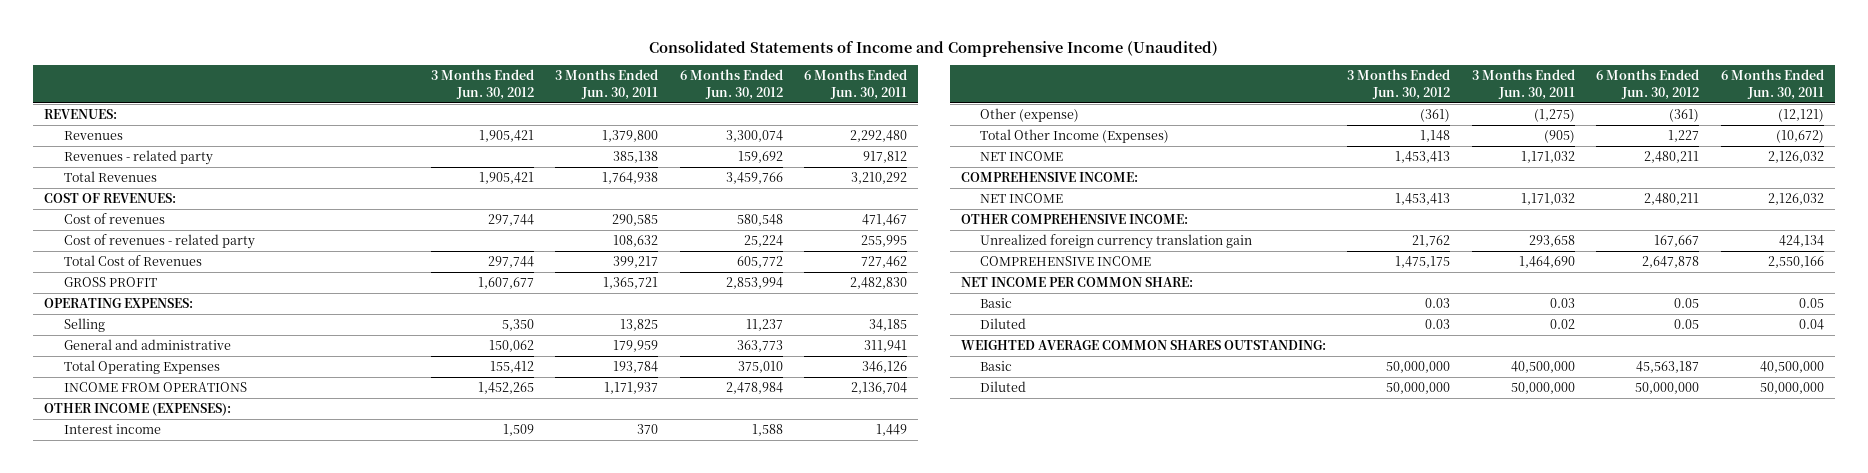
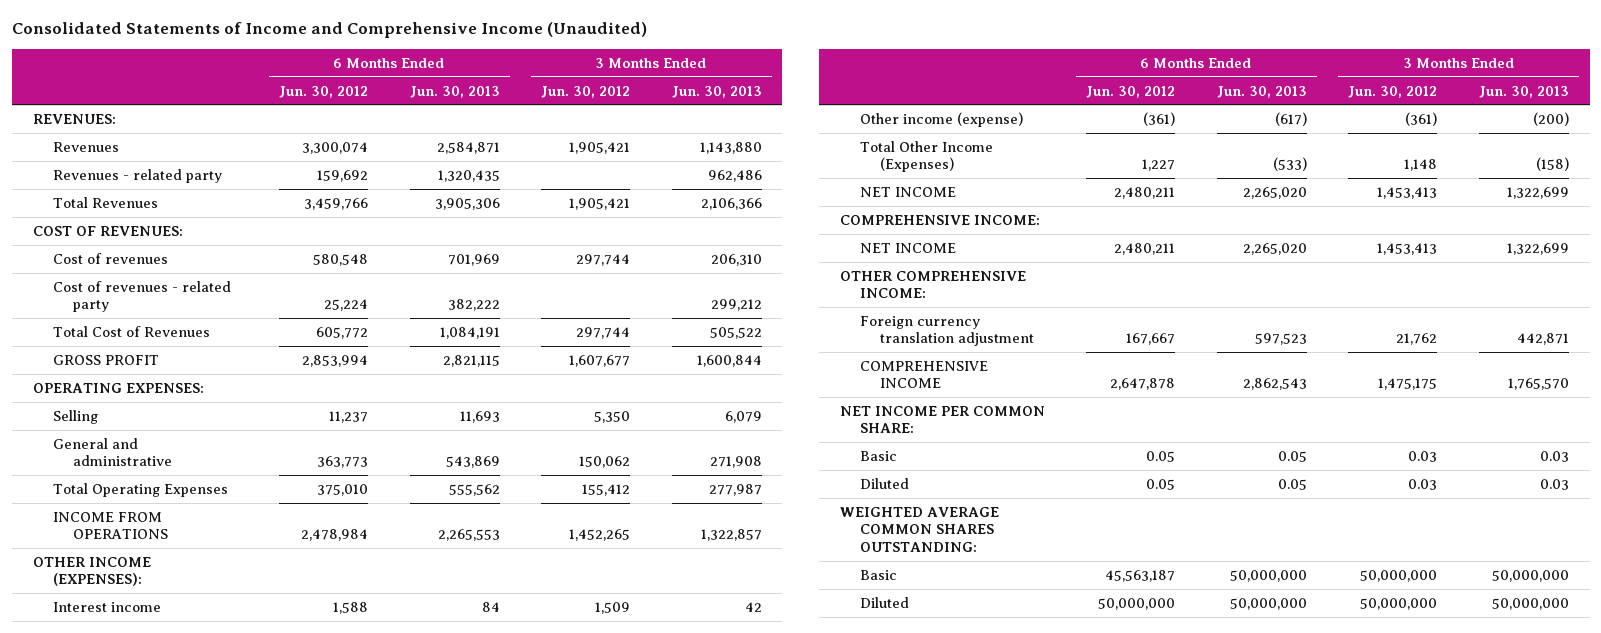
- | 3 Months Ended Jun. 30, 2012 | 3 Months Ended Jun. 30, 2011 | 6 Months Ended Jun. 30, 2012 | 6 Months Ended Jun. 30, 2011
+ | 6 Months Ended Jun. 30, 2012 | 6 Months Ended Jun. 30, 2013 | 3 Months Ended Jun. 30, 2012 | 3 Months Ended Jun. 30, 2013
- Other (expense) | (361) | (1,275) | (361) | (12,121)
+ Other income (expense) | (361) | (617) | (361) | (200)
- Unrealized foreign currency translation gain | 21,762 | 293,658 | 167,667 | 424,134
+ Foreign currency translation adjustment | 167,667 | 597,523 | 21,762 | 442,871

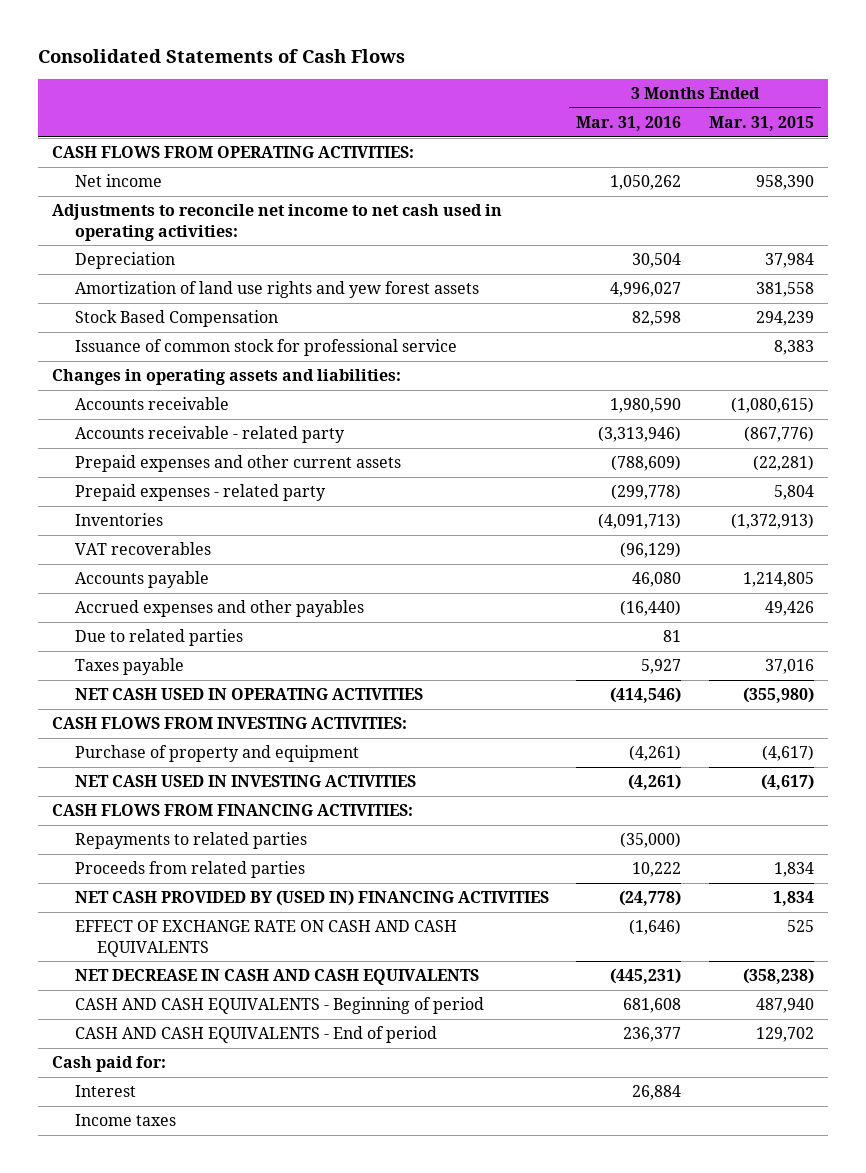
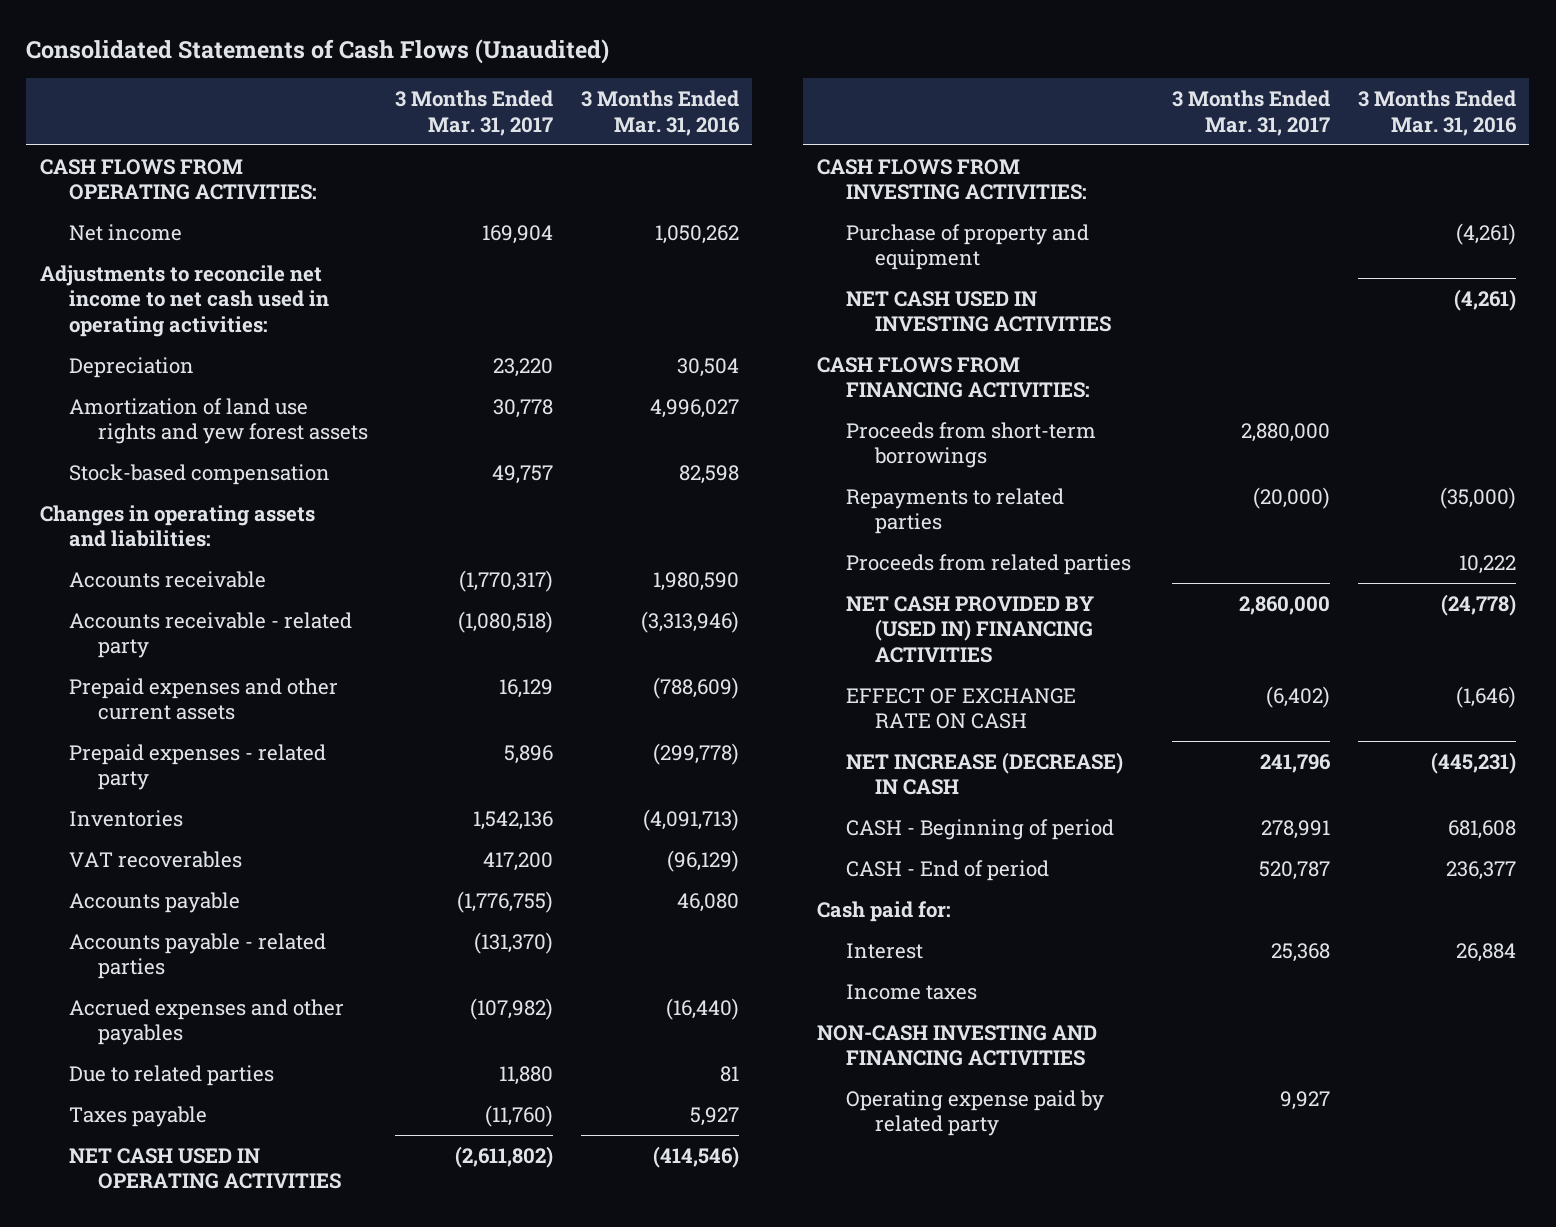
- Consolidated Statements of Cash Flows
+ Consolidated Statements of Cash Flows (Unaudited)
- | 3 Months Ended Mar. 31, 2016 | 3 Months Ended Mar. 31, 2015
+ | 3 Months Ended Mar. 31, 2017 | 3 Months Ended Mar. 31, 2016
- Stock Based Compensation | 82,598 | 294,239
- Issuance of common stock for professional service | | 8,383
+ Stock-based compensation | 49,757 | 82,598
+ Accounts payable - related parties | (131,370) |
+ Proceeds from short-term borrowings | 2,880,000 |
- EFFECT OF EXCHANGE RATE ON CASH AND CASH EQUIVALENTS | (1,646) | 525
- NET DECREASE IN CASH AND CASH EQUIVALENTS | (445,231) | (358,238)
- CASH AND CASH EQUIVALENTS - Beginning of period | 681,608 | 487,940
- CASH AND CASH EQUIVALENTS - End of period | 236,377 | 129,702
+ EFFECT OF EXCHANGE RATE ON CASH | (6,402) | (1,646)
+ NET INCREASE (DECREASE) IN CASH | 241,796 | (445,231)
+ CASH - Beginning of period | 278,991 | 681,608
+ CASH - End of period | 520,787 | 236,377
+ NON-CASH INVESTING AND FINANCING ACTIVITIES
+ Operating expense paid by related party | 9,927 |

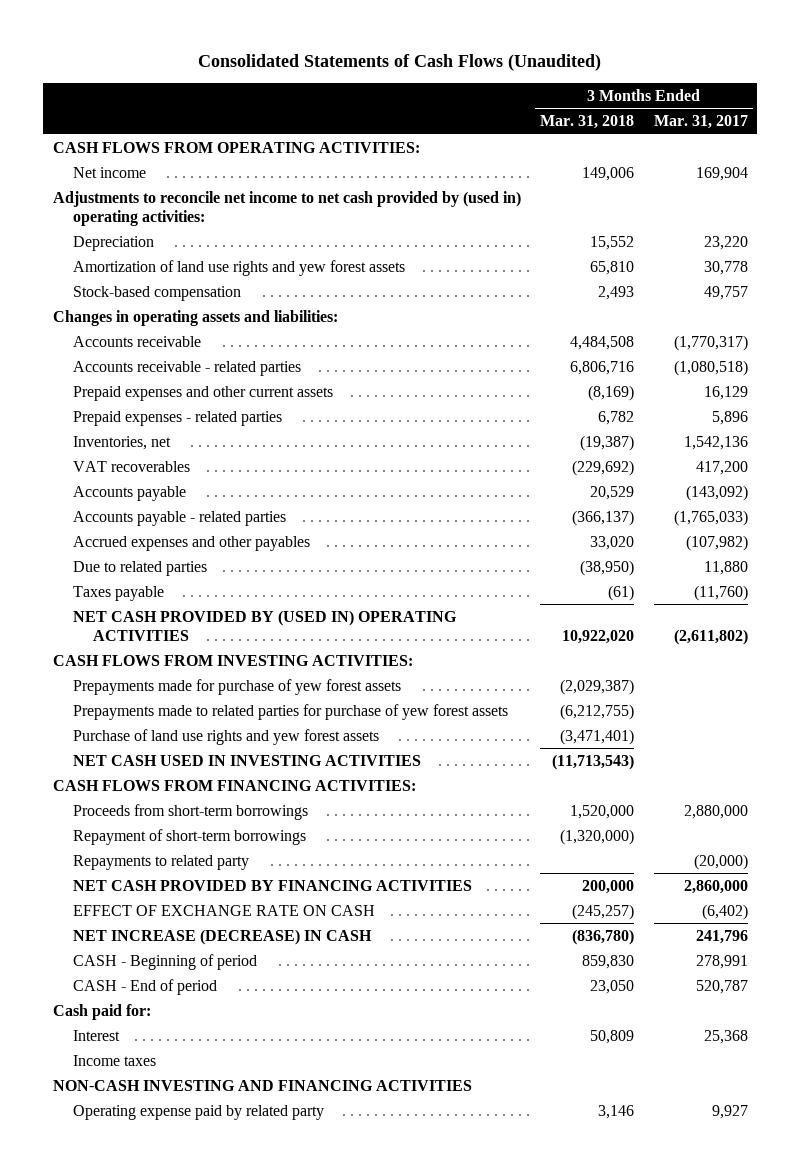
- | 3 Months Ended Mar. 31, 2017 | 3 Months Ended Mar. 31, 2016
+ | 3 Months Ended Mar. 31, 2018 | 3 Months Ended Mar. 31, 2017
- Adjustments to reconcile net income to net cash used in operating activities:
+ Adjustments to reconcile net income to net cash provided by (used in) operating activities:
- Accounts receivable - related party | (1,080,518) | (3,313,946)
+ Accounts receivable - related parties | 6,806,716 | (1,080,518)
- Prepaid expenses - related party | 5,896 | (299,778)
- Inventories | 1,542,136 | (4,091,713)
+ Prepaid expenses - related parties | 6,782 | 5,896
+ Inventories, net | (19,387) | 1,542,136
- Accounts payable | (1,776,755) | 46,080
- Accounts payable - related parties | (131,370) |
+ Accounts payable | 20,529 | (143,092)
+ Accounts payable - related parties | (366,137) | (1,765,033)
- NET CASH USED IN OPERATING ACTIVITIES | (2,611,802) | (414,546)
+ NET CASH PROVIDED BY (USED IN) OPERATING ACTIVITIES | 10,922,020 | (2,611,802)
- Purchase of property and equipment | | (4,261)
+ Prepayments made for purchase of yew forest assets | (2,029,387) |
+ Prepayments made to related parties for purchase of yew forest assets | (6,212,755) |
+ Purchase of land use rights and yew forest assets | (3,471,401) |
- Repayments to related parties | (20,000) | (35,000)
- Proceeds from related parties | | 10,222
- NET CASH PROVIDED BY (USED IN) FINANCING ACTIVITIES | 2,860,000 | (24,778)
+ Repayment of short-term borrowings | (1,320,000) |
+ Repayments to related party | | (20,000)
+ NET CASH PROVIDED BY FINANCING ACTIVITIES | 200,000 | 2,860,000

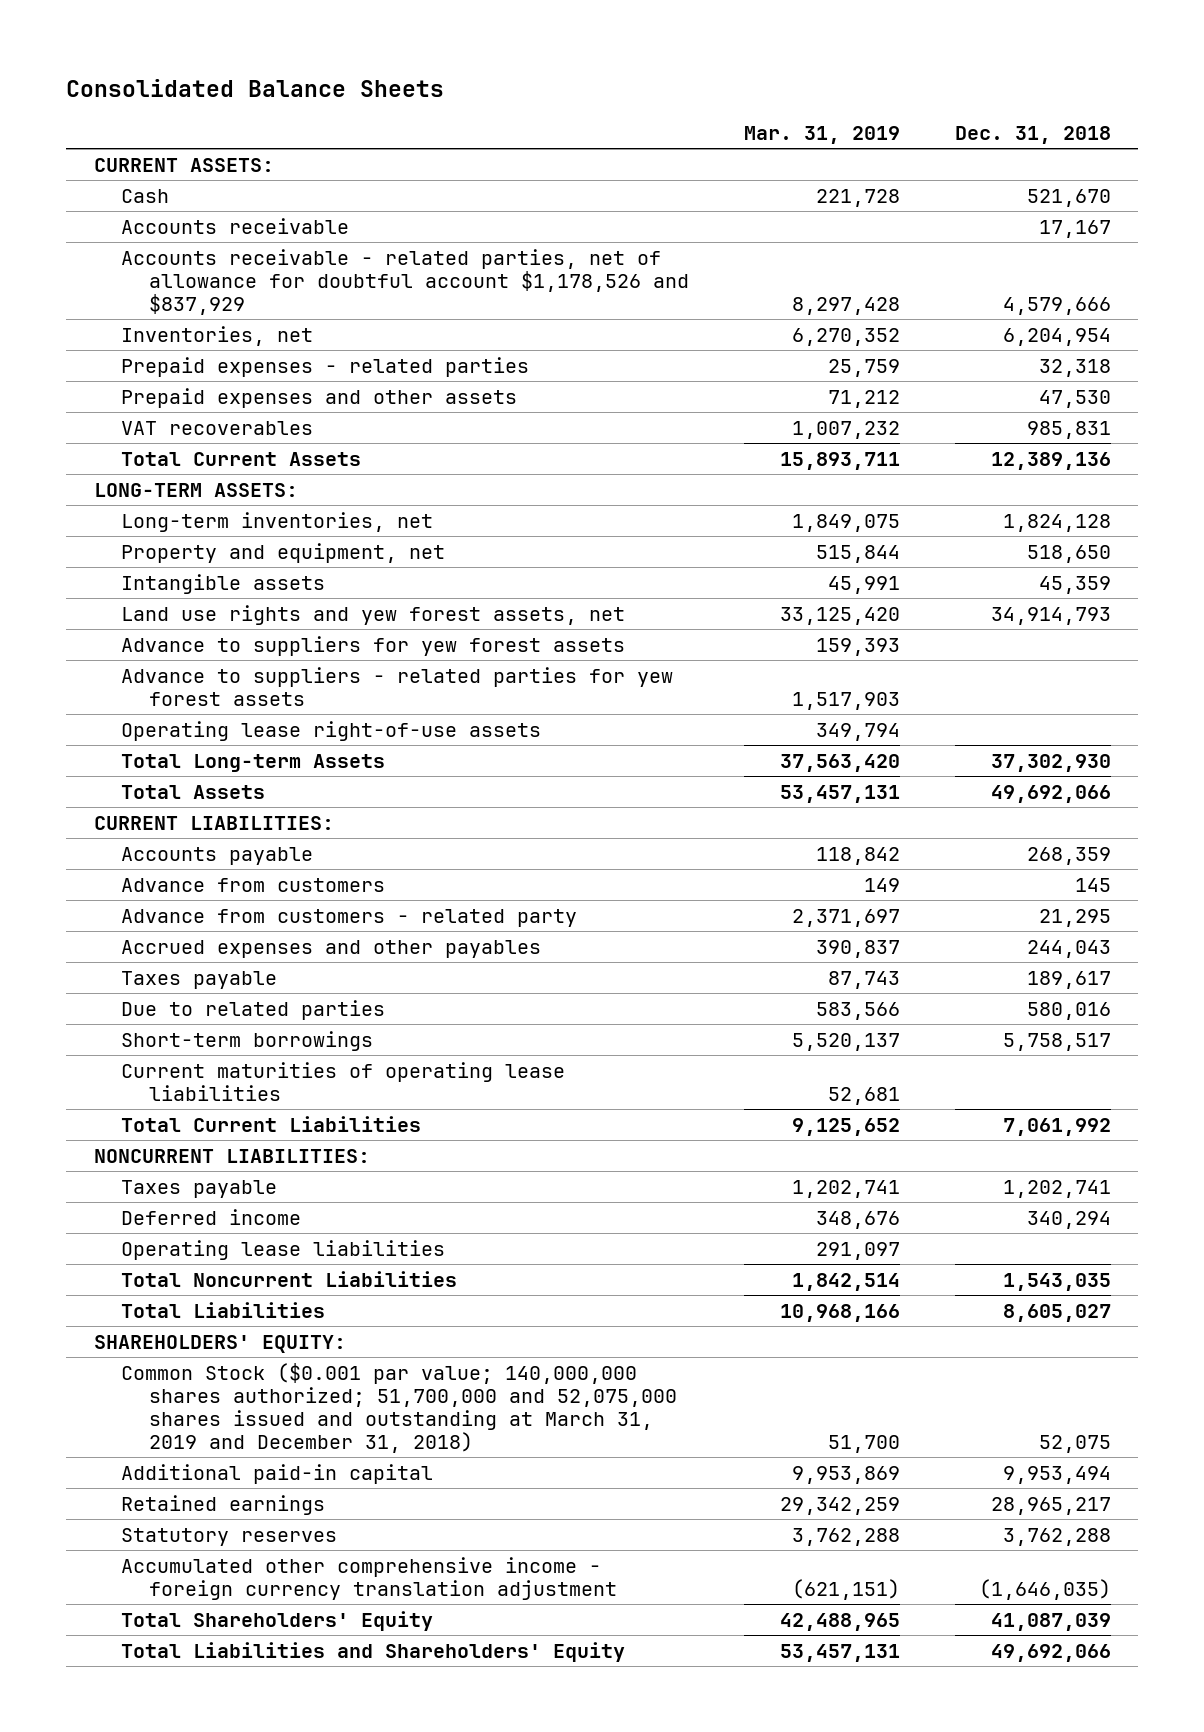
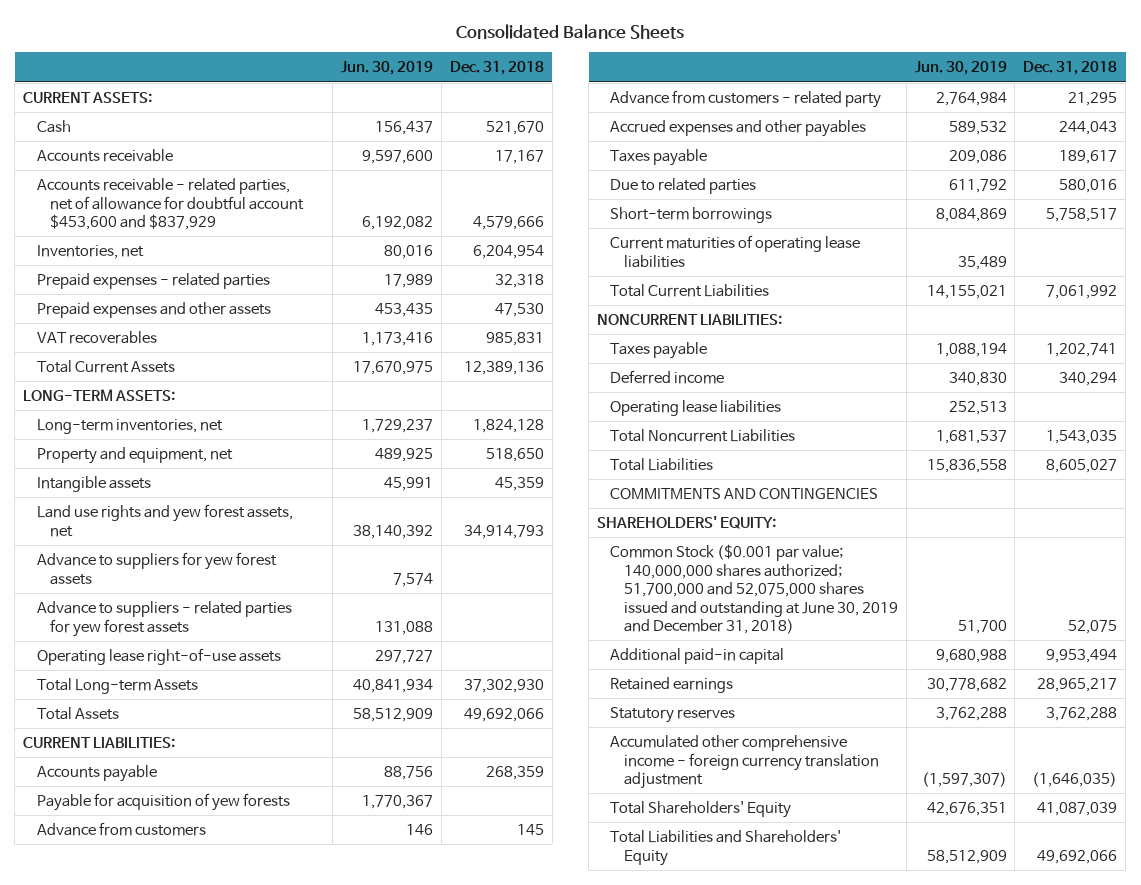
- | Mar. 31, 2019 | Dec. 31, 2018
+ | Jun. 30, 2019 | Dec. 31, 2018
- Accounts receivable - related parties, net of allowance for doubtful account $1,178,526 and $837,929 | 8,297,428 | 4,579,666
+ Accounts receivable - related parties, net of allowance for doubtful account $453,600 and $837,929 | 6,192,082 | 4,579,666
+ Payable for acquisition of yew forests | 1,770,367 |
+ COMMITMENTS AND CONTINGENCIES
- Common Stock ($0.001 par value; 140,000,000 shares authorized; 51,700,000 and 52,075,000 shares issued and outstanding at March 31, 2019 and December 31, 2018) | 51,700 | 52,075
+ Common Stock ($0.001 par value; 140,000,000 shares authorized; 51,700,000 and 52,075,000 shares issued and outstanding at June 30, 2019 and December 31, 2018) | 51,700 | 52,075

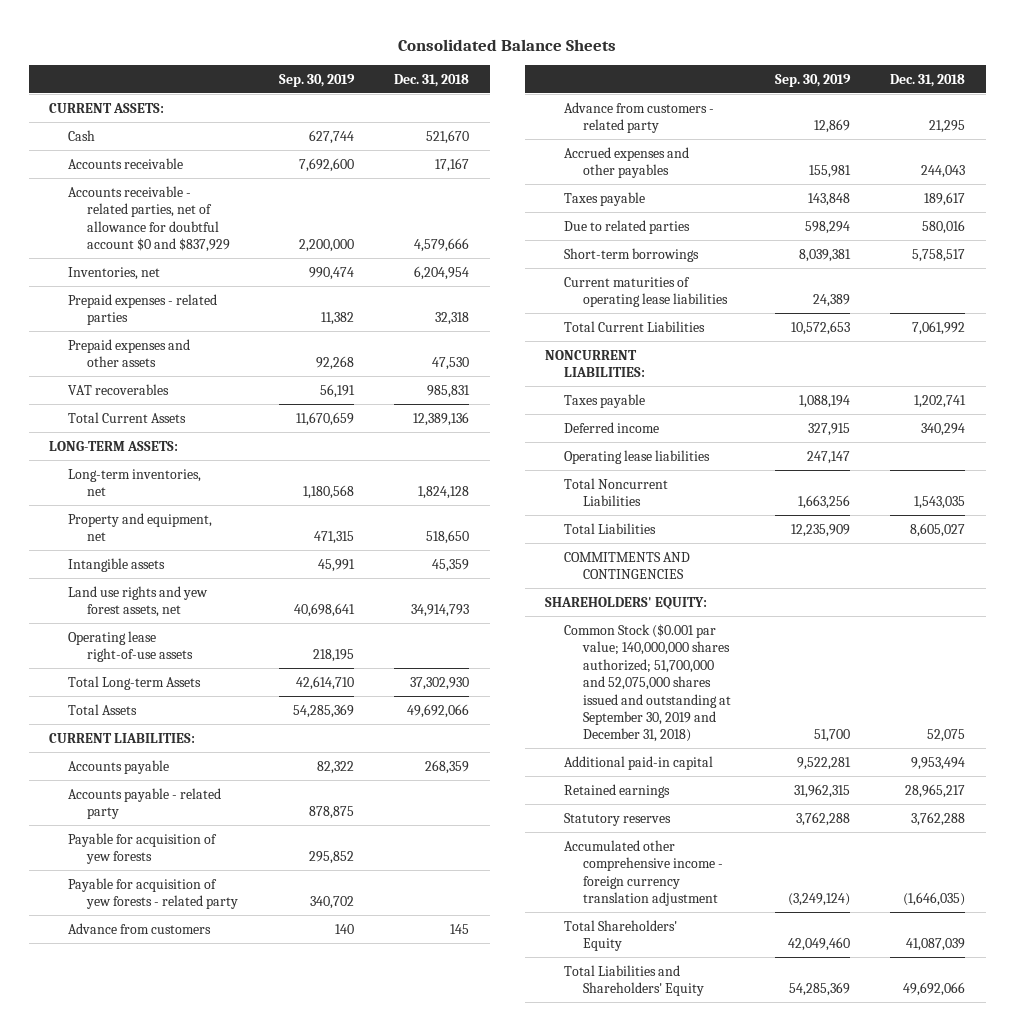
- | Jun. 30, 2019 | Dec. 31, 2018
+ | Sep. 30, 2019 | Dec. 31, 2018
- Accounts receivable - related parties, net of allowance for doubtful account $453,600 and $837,929 | 6,192,082 | 4,579,666
+ Accounts receivable - related parties, net of allowance for doubtful account $0 and $837,929 | 2,200,000 | 4,579,666
- Advance to suppliers for yew forest assets | 7,574 |
- Advance to suppliers - related parties for yew forest assets | 131,088 |
+ Accounts payable - related party | 878,875 |
+ Payable for acquisition of yew forests - related party | 340,702 |
- Common Stock ($0.001 par value; 140,000,000 shares authorized; 51,700,000 and 52,075,000 shares issued and outstanding at June 30, 2019 and December 31, 2018) | 51,700 | 52,075
+ Common Stock ($0.001 par value; 140,000,000 shares authorized; 51,700,000 and 52,075,000 shares issued and outstanding at September 30, 2019 and December 31, 2018) | 51,700 | 52,075

